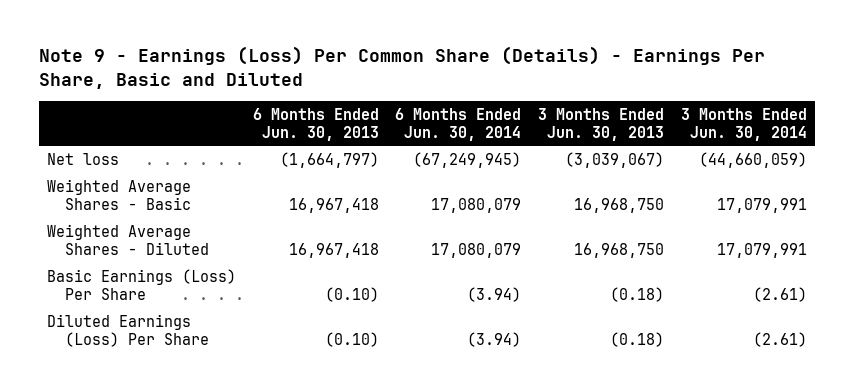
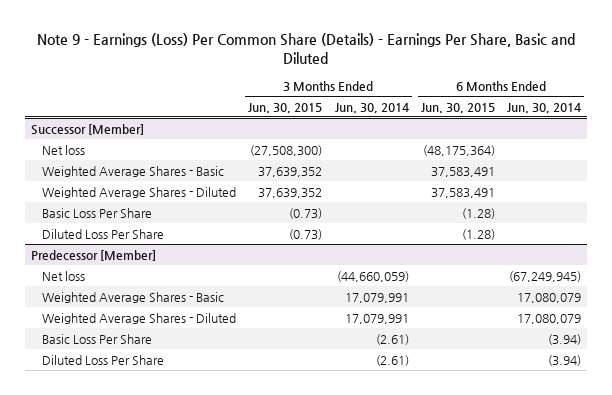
- | 6 Months Ended Jun. 30, 2013 | 6 Months Ended Jun. 30, 2014 | 3 Months Ended Jun. 30, 2013 | 3 Months Ended Jun. 30, 2014
+ | 3 Months Ended Jun. 30, 2015 | 3 Months Ended Jun. 30, 2014 | 6 Months Ended Jun. 30, 2015 | 6 Months Ended Jun. 30, 2014
+ Successor [Member]
+ Net loss | (27,508,300) | | (48,175,364) |
+ Weighted Average Shares - Basic | 37,639,352 | | 37,583,491 |
+ Weighted Average Shares - Diluted | 37,639,352 | | 37,583,491 |
+ Basic Loss Per Share | (0.73) | | (1.28) |
+ Diluted Loss Per Share | (0.73) | | (1.28) |
+ Predecessor [Member]
- Basic Earnings (Loss) Per Share | (0.10) | (3.94) | (0.18) | (2.61)
- Diluted Earnings (Loss) Per Share | (0.10) | (3.94) | (0.18) | (2.61)
+ Basic Loss Per Share | | (2.61) | | (3.94)
+ Diluted Loss Per Share | | (2.61) | | (3.94)

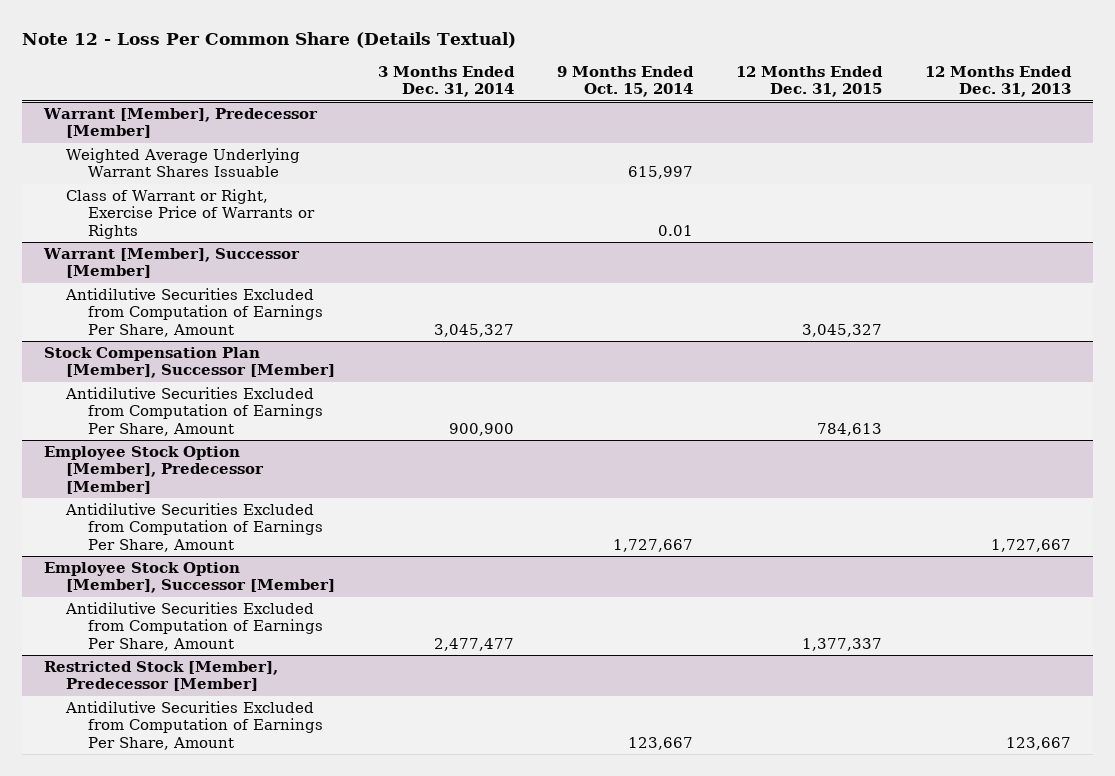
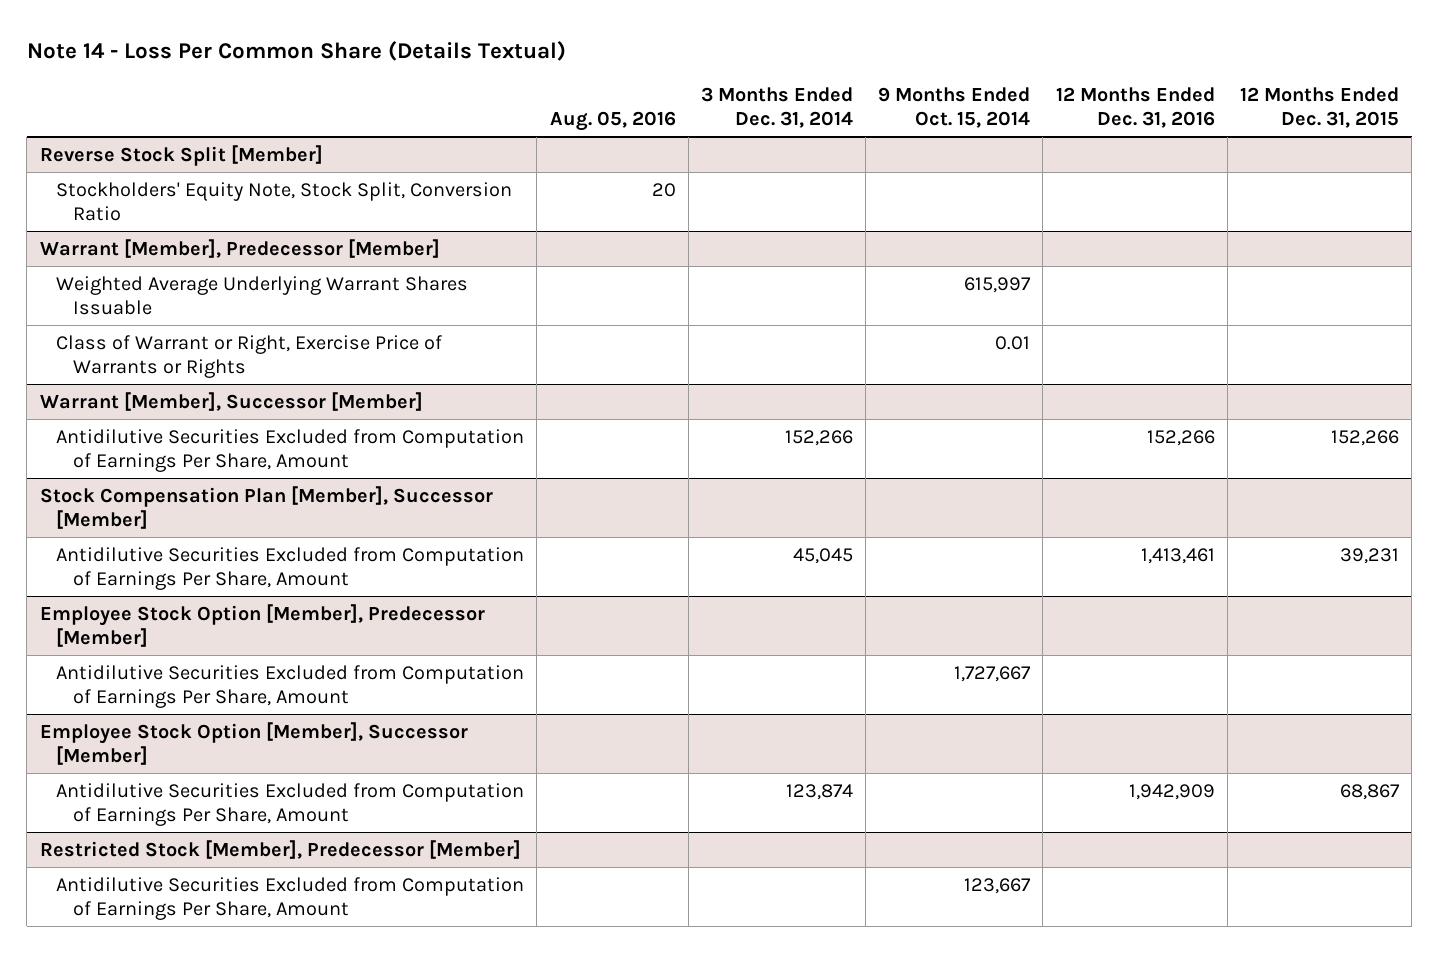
- Note 12 - Loss Per Common Share (Details Textual)
+ Note 14 - Loss Per Common Share (Details Textual)
- | 3 Months Ended Dec. 31, 2014 | 9 Months Ended Oct. 15, 2014 | 12 Months Ended Dec. 31, 2015 | 12 Months Ended Dec. 31, 2013
+ | Aug. 05, 2016 | 3 Months Ended Dec. 31, 2014 | 9 Months Ended Oct. 15, 2014 | 12 Months Ended Dec. 31, 2016 | 12 Months Ended Dec. 31, 2015
+ Reverse Stock Split [Member]
+ Stockholders' Equity Note, Stock Split, Conversion Ratio | 20 | | | |
@ Warrant [Member], Successor [Member]
- Antidilutive Securities Excluded from Computation of Earnings Per Share, Amount | 3,045,327 | | 3,045,327 |
+ Antidilutive Securities Excluded from Computation of Earnings Per Share, Amount | | 152,266 | | 152,266 | 152,266
@ Stock Compensation Plan [Member], Successor [Member]
- Antidilutive Securities Excluded from Computation of Earnings Per Share, Amount | 900,900 | | 784,613 |
+ Antidilutive Securities Excluded from Computation of Earnings Per Share, Amount | | 45,045 | | 1,413,461 | 39,231
@ Employee Stock Option [Member], Successor [Member]
- Antidilutive Securities Excluded from Computation of Earnings Per Share, Amount | 2,477,477 | | 1,377,337 |
+ Antidilutive Securities Excluded from Computation of Earnings Per Share, Amount | | 123,874 | | 1,942,909 | 68,867

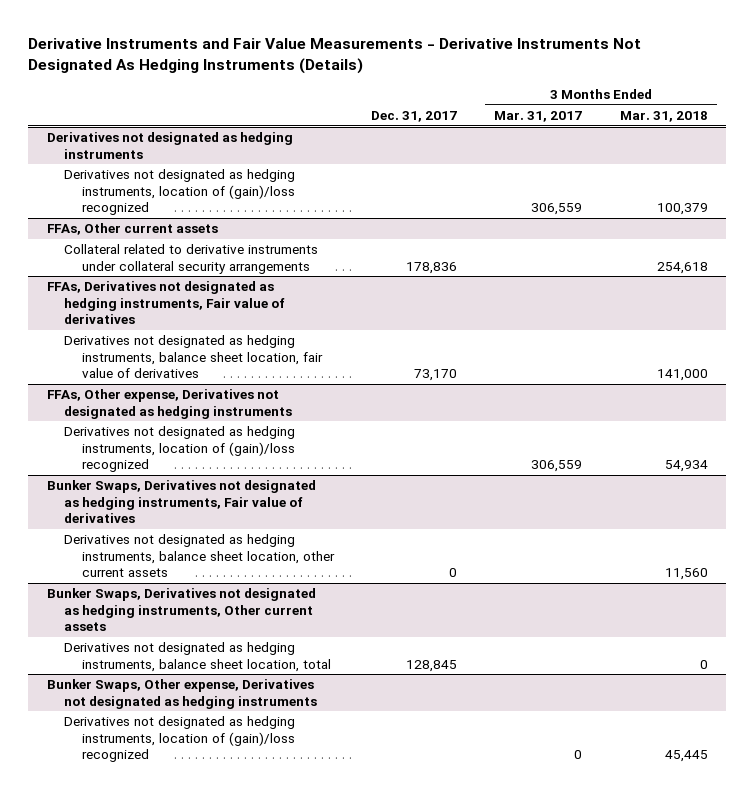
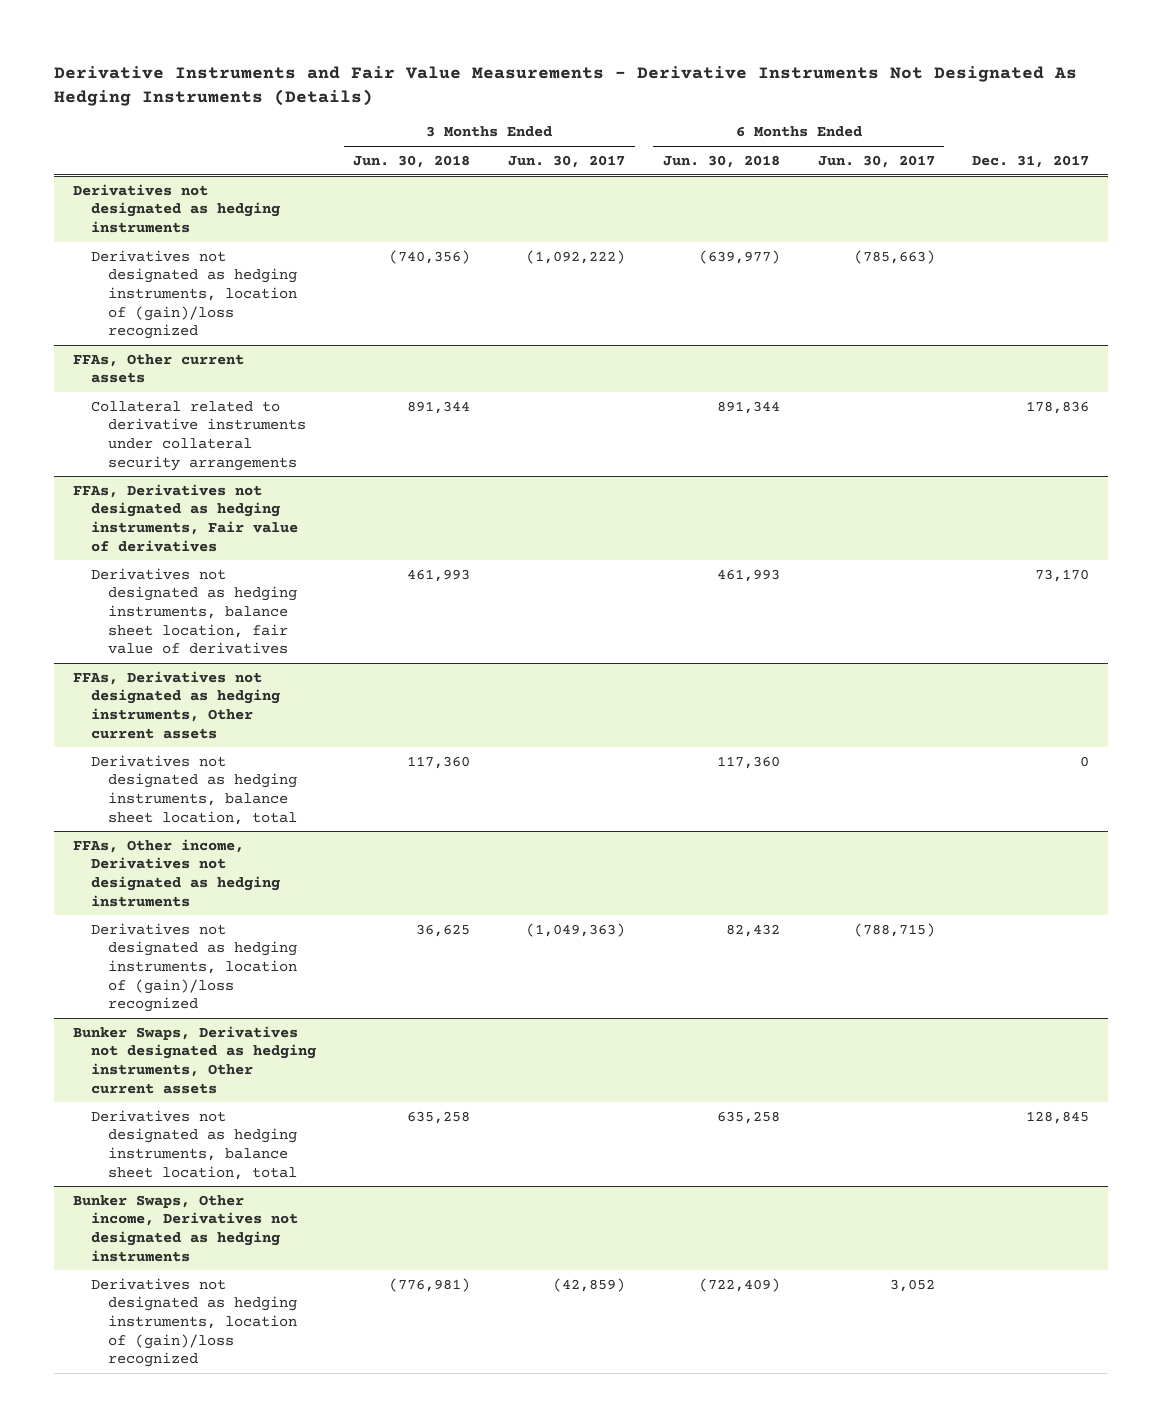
- | Dec. 31, 2017 | 3 Months Ended Mar. 31, 2017 | 3 Months Ended Mar. 31, 2018
+ | 3 Months Ended Jun. 30, 2018 | 3 Months Ended Jun. 30, 2017 | 6 Months Ended Jun. 30, 2018 | 6 Months Ended Jun. 30, 2017 | Dec. 31, 2017
- FFAs, Other expense, Derivatives not designated as hedging instruments
+ FFAs, Derivatives not designated as hedging instruments, Other current assets
+ Derivatives not designated as hedging instruments, balance sheet location, total | 117,360 | | 117,360 | | 0
+ FFAs, Other income, Derivatives not designated as hedging instruments
- Bunker Swaps, Derivatives not designated as hedging instruments, Fair value of derivatives
- Derivatives not designated as hedging instruments, balance sheet location, other current assets | 0 | | 11,560
- Bunker Swaps, Other expense, Derivatives not designated as hedging instruments
+ Bunker Swaps, Other income, Derivatives not designated as hedging instruments

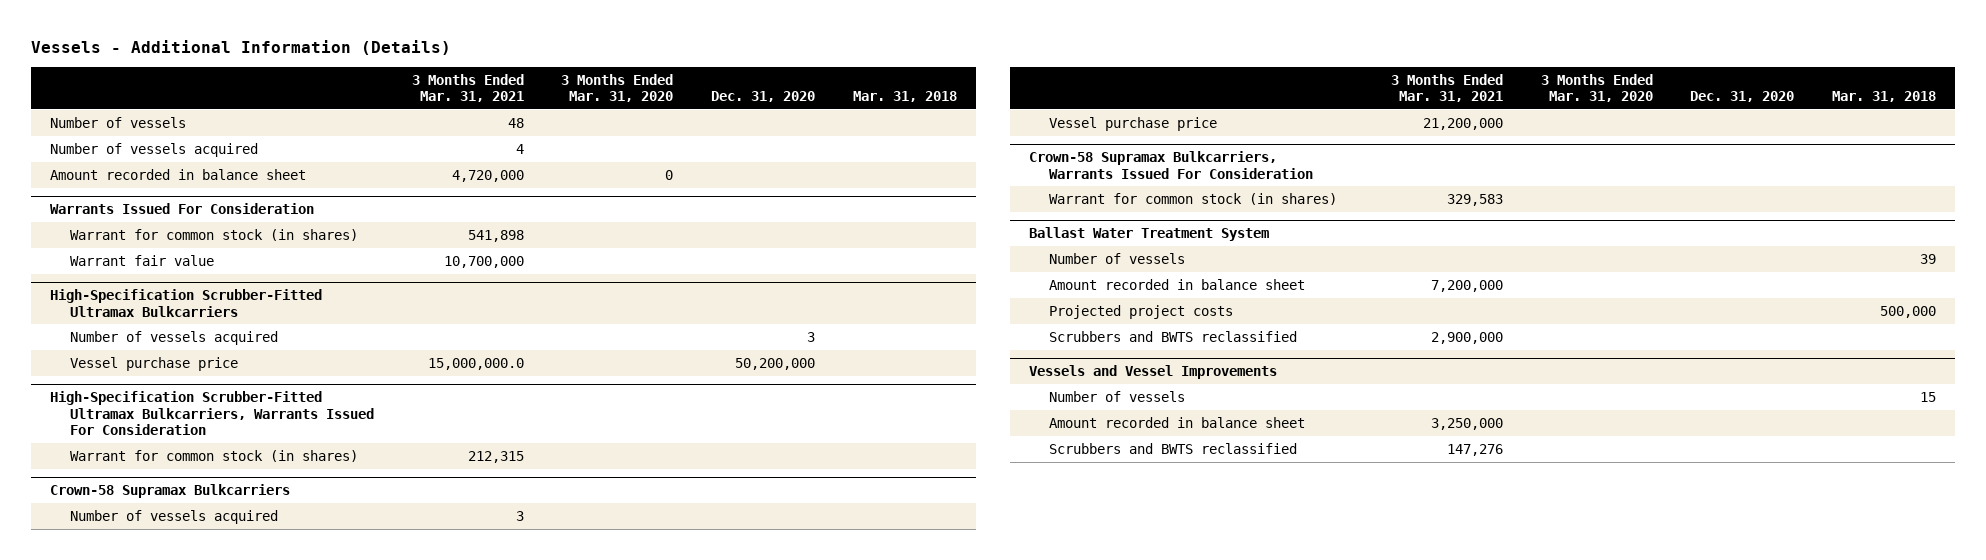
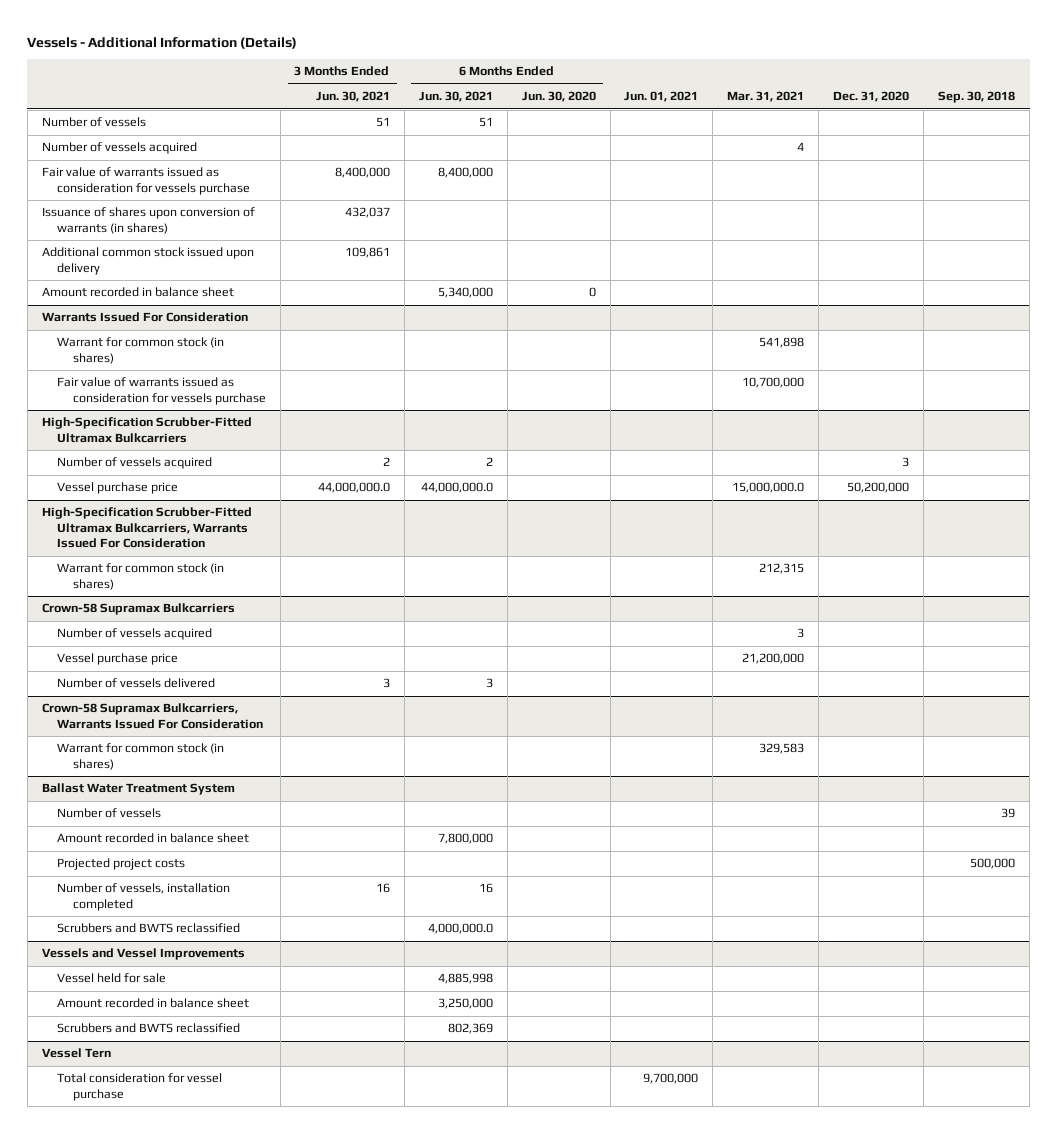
- | 3 Months Ended Mar. 31, 2021 | 3 Months Ended Mar. 31, 2020 | Dec. 31, 2020 | Mar. 31, 2018
+ | 3 Months Ended Jun. 30, 2021 | 6 Months Ended Jun. 30, 2021 | 6 Months Ended Jun. 30, 2020 | Jun. 01, 2021 | Mar. 31, 2021 | Dec. 31, 2020 | Sep. 30, 2018
+ Fair value of warrants issued as consideration for vessels purchase | 8,400,000 | 8,400,000 | | | | |
+ Issuance of shares upon conversion of warrants (in shares) | 432,037 | | | | | |
+ Additional common stock issued upon delivery | 109,861 | | | | | |
@ Warrants Issued For Consideration
- Warrant fair value | 10,700,000 | | |
+ Fair value of warrants issued as consideration for vessels purchase | | | | | 10,700,000 | |
@ Crown-58 Supramax Bulkcarriers
+ Number of vessels delivered | 3 | 3 | | | | |
@ Ballast Water Treatment System
+ Number of vessels, installation completed | 16 | 16 | | | | |
@ Vessels and Vessel Improvements
- Number of vessels | | | | 15
+ Vessel held for sale | | 4,885,998 | | | | |
+ Vessel Tern
+ Total consideration for vessel purchase | | | | 9,700,000 | | |

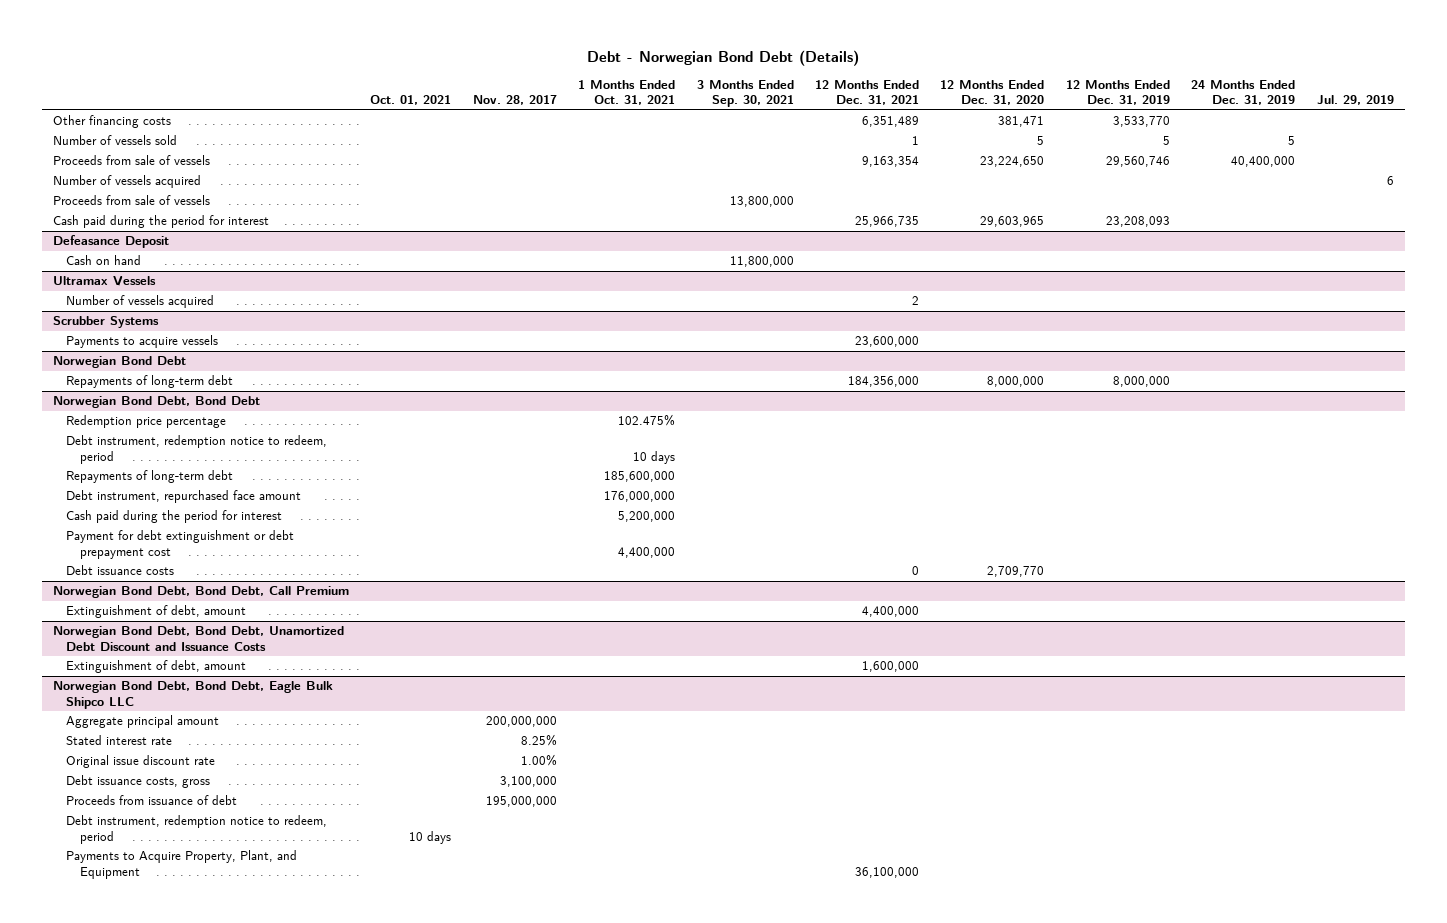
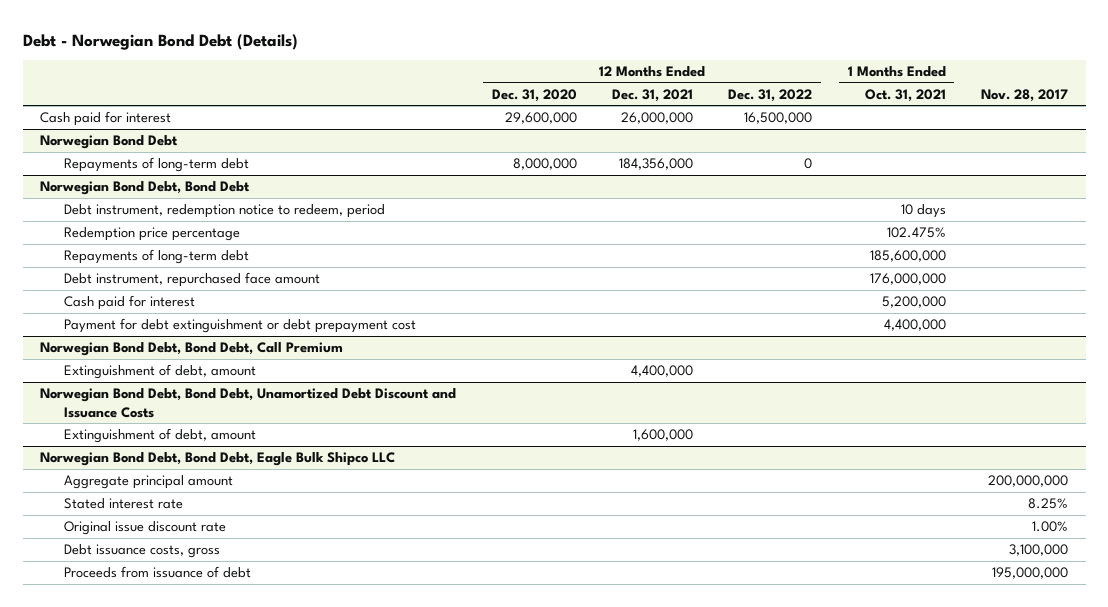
- | Oct. 01, 2021 | Nov. 28, 2017 | 1 Months Ended Oct. 31, 2021 | 3 Months Ended Sep. 30, 2021 | 12 Months Ended Dec. 31, 2021 | 12 Months Ended Dec. 31, 2020 | 12 Months Ended Dec. 31, 2019 | 24 Months Ended Dec. 31, 2019 | Jul. 29, 2019
+ | 12 Months Ended Dec. 31, 2020 | 12 Months Ended Dec. 31, 2021 | 12 Months Ended Dec. 31, 2022 | 1 Months Ended Oct. 31, 2021 | Nov. 28, 2017
- Other financing costs | | | | | 6,351,489 | 381,471 | 3,533,770 | |
- Number of vessels sold | | | | | 1 | 5 | 5 | 5 |
- Proceeds from sale of vessels | | | | | 9,163,354 | 23,224,650 | 29,560,746 | 40,400,000 |
- Number of vessels acquired | | | | | | | | | 6
- Proceeds from sale of vessels | | | | 13,800,000 | | | | |
- Cash paid during the period for interest | | | | | 25,966,735 | 29,603,965 | 23,208,093 | |
- Defeasance Deposit
- Cash on hand | | | | 11,800,000 | | | | |
- Ultramax Vessels
- Number of vessels acquired | | | | | 2 | | | |
- Scrubber Systems
- Payments to acquire vessels | | | | | 23,600,000 | | | |
+ Cash paid for interest | 29,600,000 | 26,000,000 | 16,500,000 | |
@ Norwegian Bond Debt, Bond Debt
moved down: Redemption price percentage | | | | 102.475% |
- Cash paid during the period for interest | | | 5,200,000 | | | | | |
+ Cash paid for interest | | | | 5,200,000 |
- Debt issuance costs | | | | | 0 | 2,709,770 | | |
@ Norwegian Bond Debt, Bond Debt, Eagle Bulk Shipco LLC
- Debt instrument, redemption notice to redeem, period | 10 days | | | | | | | |
- Payments to Acquire Property, Plant, and Equipment | | | | | 36,100,000 | | | |

